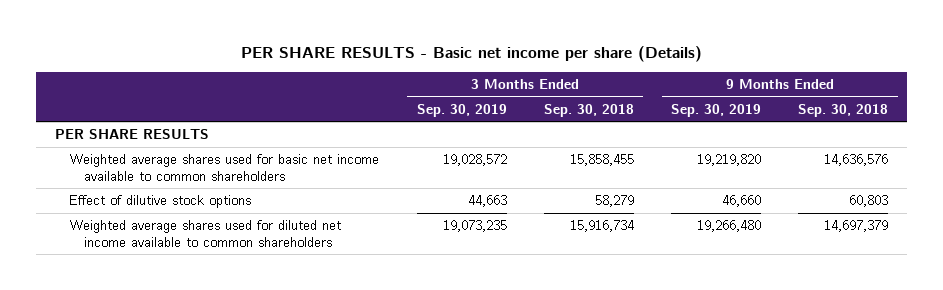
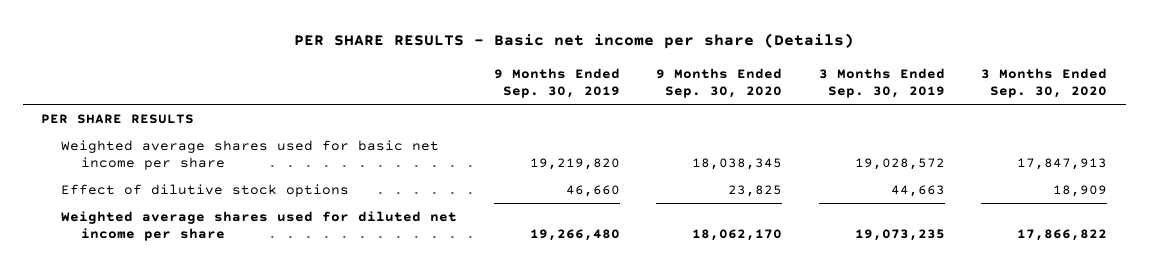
- | 3 Months Ended Sep. 30, 2019 | 3 Months Ended Sep. 30, 2018 | 9 Months Ended Sep. 30, 2019 | 9 Months Ended Sep. 30, 2018
+ | 9 Months Ended Sep. 30, 2019 | 9 Months Ended Sep. 30, 2020 | 3 Months Ended Sep. 30, 2019 | 3 Months Ended Sep. 30, 2020
- Weighted average shares used for basic net income available to common shareholders | 19,028,572 | 15,858,455 | 19,219,820 | 14,636,576
+ Weighted average shares used for basic net income per share | 19,219,820 | 18,038,345 | 19,028,572 | 17,847,913
- Weighted average shares used for diluted net income available to common shareholders | 19,073,235 | 15,916,734 | 19,266,480 | 14,697,379
+ Weighted average shares used for diluted net income per share | 19,266,480 | 18,062,170 | 19,073,235 | 17,866,822

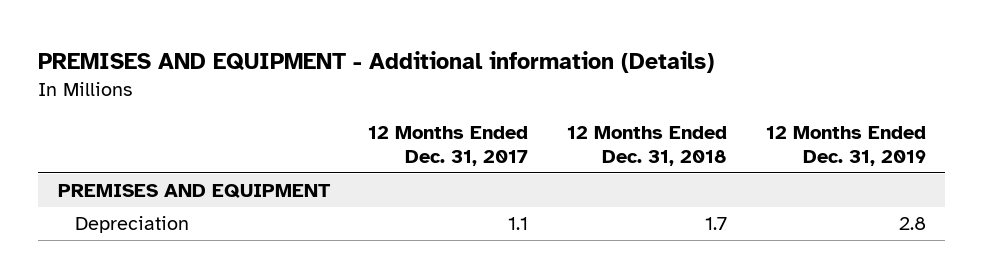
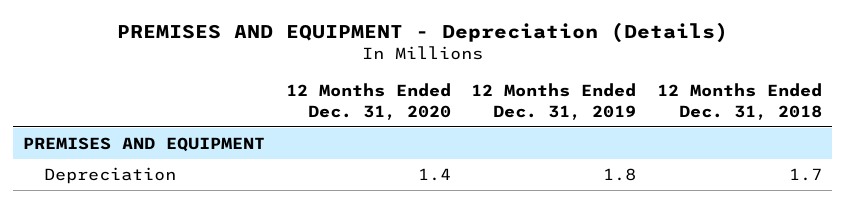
- PREMISES AND EQUIPMENT - Additional information (Details)
+ PREMISES AND EQUIPMENT - Depreciation (Details)
- | 12 Months Ended Dec. 31, 2017 | 12 Months Ended Dec. 31, 2018 | 12 Months Ended Dec. 31, 2019
+ | 12 Months Ended Dec. 31, 2020 | 12 Months Ended Dec. 31, 2019 | 12 Months Ended Dec. 31, 2018
- Depreciation | 1.1 | 1.7 | 2.8
+ Depreciation | 1.4 | 1.8 | 1.7

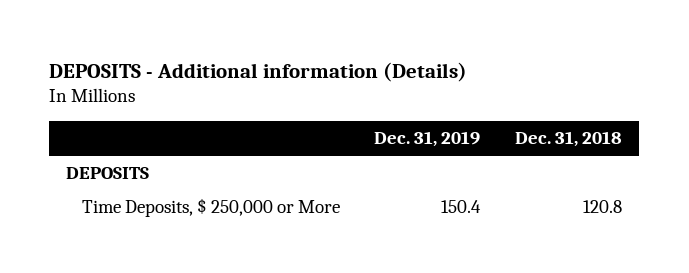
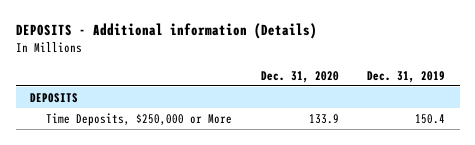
- | Dec. 31, 2019 | Dec. 31, 2018
+ | Dec. 31, 2020 | Dec. 31, 2019
- Time Deposits, $ 250,000 or More | 150.4 | 120.8
+ Time Deposits, $250,000 or More | 133.9 | 150.4

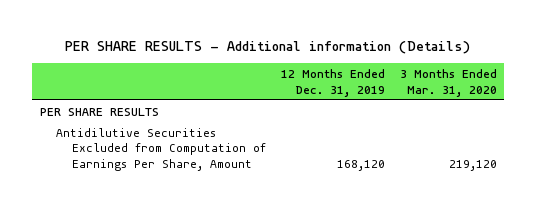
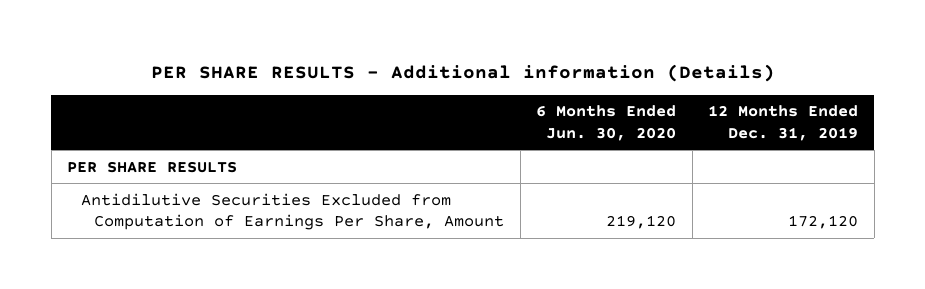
- | 12 Months Ended Dec. 31, 2019 | 3 Months Ended Mar. 31, 2020
+ | 6 Months Ended Jun. 30, 2020 | 12 Months Ended Dec. 31, 2019
- Antidilutive Securities Excluded from Computation of Earnings Per Share, Amount | 168,120 | 219,120
+ Antidilutive Securities Excluded from Computation of Earnings Per Share, Amount | 219,120 | 172,120

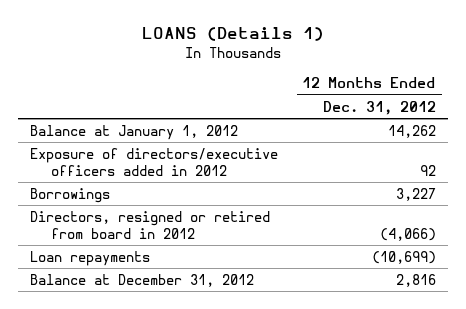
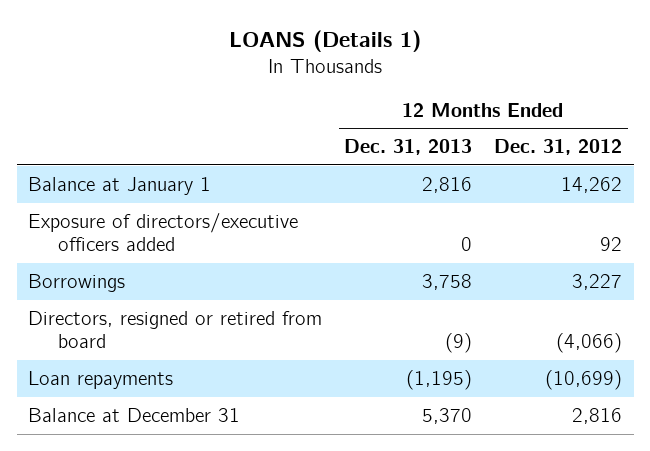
- | 12 Months Ended Dec. 31, 2012
+ | 12 Months Ended Dec. 31, 2013 | 12 Months Ended Dec. 31, 2012
- Balance at January 1, 2012 | 14,262
- Exposure of directors/executive officers added in 2012 | 92
+ Balance at January 1 | 2,816 | 14,262
+ Exposure of directors/executive officers added | 0 | 92
- Directors, resigned or retired from board in 2012 | (4,066)
+ Directors, resigned or retired from board | (9) | (4,066)
- Balance at December 31, 2012 | 2,816
+ Balance at December 31 | 5,370 | 2,816

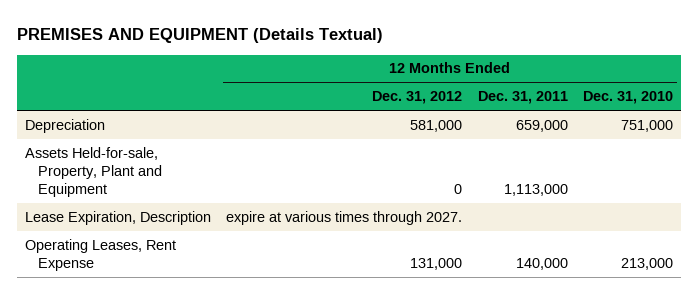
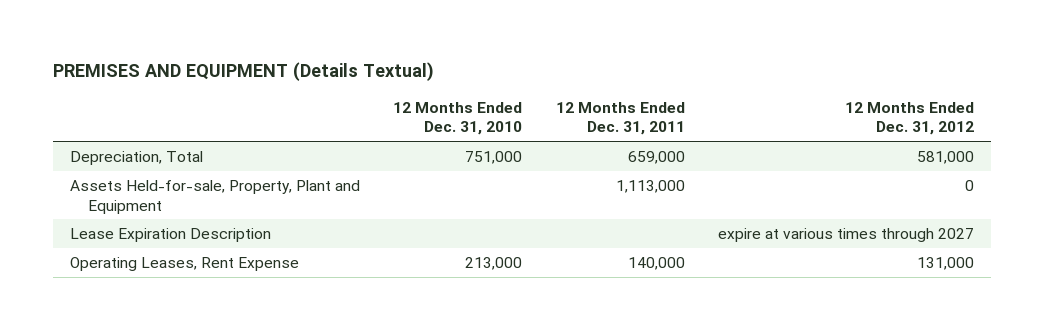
- | 12 Months Ended Dec. 31, 2012 | 12 Months Ended Dec. 31, 2011 | 12 Months Ended Dec. 31, 2010
+ | 12 Months Ended Dec. 31, 2010 | 12 Months Ended Dec. 31, 2011 | 12 Months Ended Dec. 31, 2012
- Depreciation | 581,000 | 659,000 | 751,000
+ Depreciation, Total | 751,000 | 659,000 | 581,000
- Lease Expiration, Description | expire at various times through 2027. | |
+ Lease Expiration Description | | | expire at various times through 2027

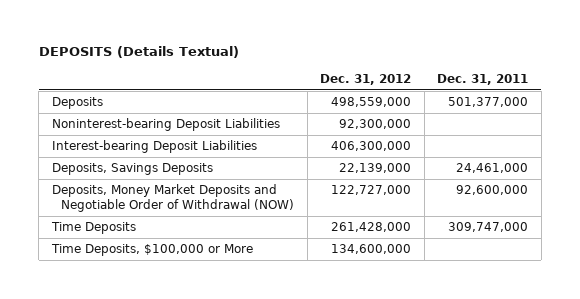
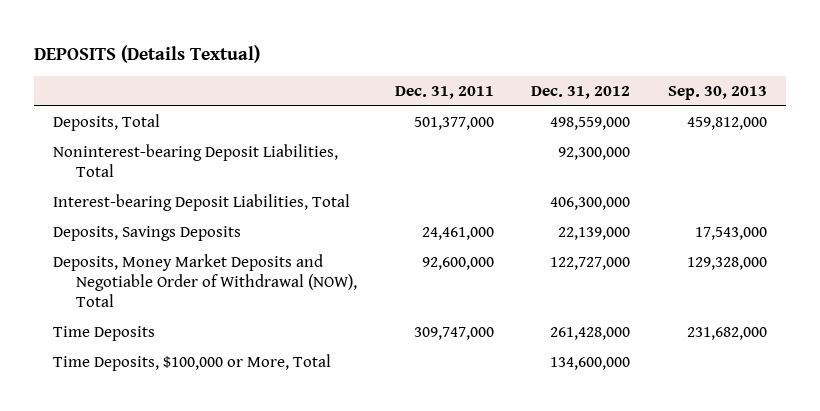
- | Dec. 31, 2012 | Dec. 31, 2011
+ | Dec. 31, 2011 | Dec. 31, 2012 | Sep. 30, 2013
- Deposits | 498,559,000 | 501,377,000
- Noninterest-bearing Deposit Liabilities | 92,300,000 |
- Interest-bearing Deposit Liabilities | 406,300,000 |
+ Deposits, Total | 501,377,000 | 498,559,000 | 459,812,000
+ Noninterest-bearing Deposit Liabilities, Total | | 92,300,000 |
+ Interest-bearing Deposit Liabilities, Total | | 406,300,000 |
- Deposits, Money Market Deposits and Negotiable Order of Withdrawal (NOW) | 122,727,000 | 92,600,000
+ Deposits, Money Market Deposits and Negotiable Order of Withdrawal (NOW), Total | 92,600,000 | 122,727,000 | 129,328,000
- Time Deposits, $100,000 or More | 134,600,000 |
+ Time Deposits, $100,000 or More, Total | | 134,600,000 |

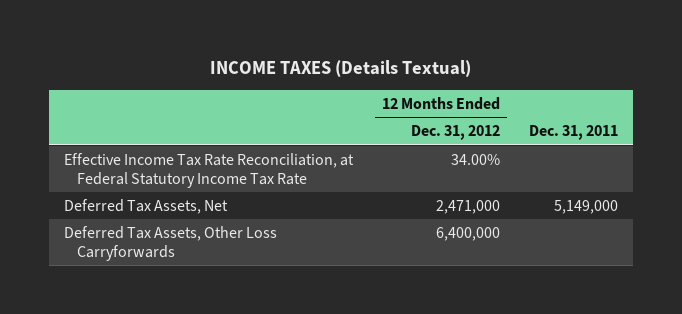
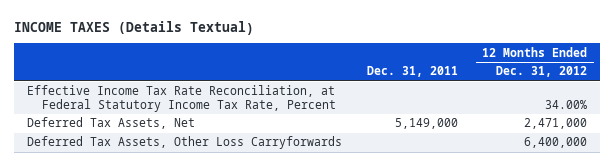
- | 12 Months Ended Dec. 31, 2012 | Dec. 31, 2011
+ | Dec. 31, 2011 | 12 Months Ended Dec. 31, 2012
- Effective Income Tax Rate Reconciliation, at Federal Statutory Income Tax Rate | 34.00% |
+ Effective Income Tax Rate Reconciliation, at Federal Statutory Income Tax Rate, Percent | | 34.00%

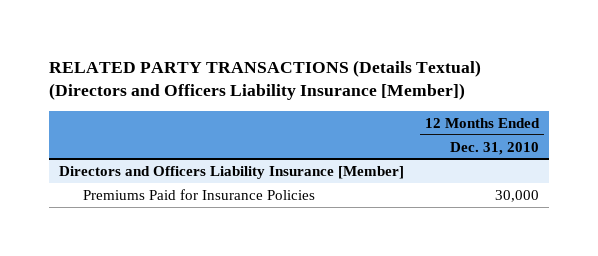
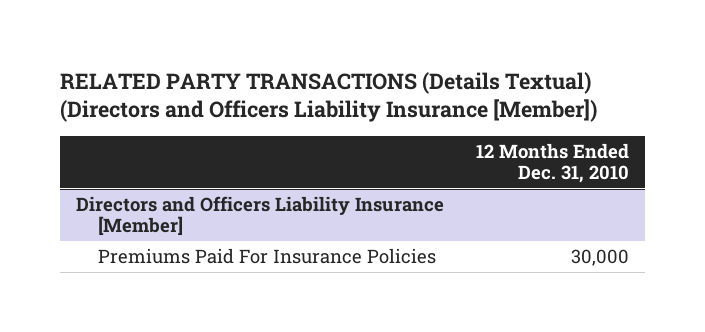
@ Directors and Officers Liability Insurance [Member]
- Premiums Paid for Insurance Policies | 30,000
+ Premiums Paid For Insurance Policies | 30,000

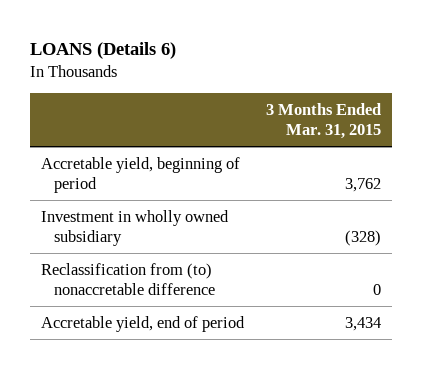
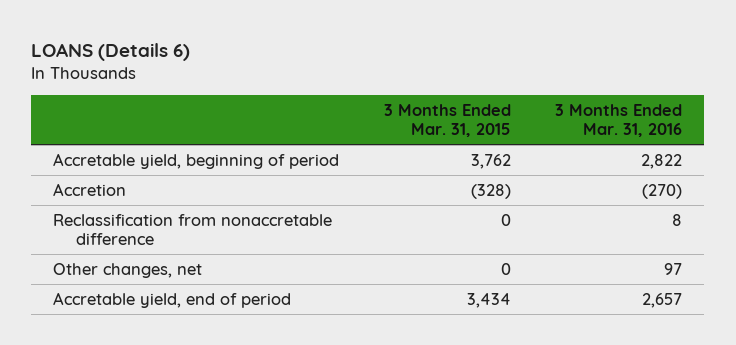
- | 3 Months Ended Mar. 31, 2015
+ | 3 Months Ended Mar. 31, 2015 | 3 Months Ended Mar. 31, 2016
- Investment in wholly owned subsidiary | (328)
- Reclassification from (to) nonaccretable difference | 0
+ Accretion | (328) | (270)
+ Reclassification from nonaccretable difference | 0 | 8
+ Other changes, net | 0 | 97

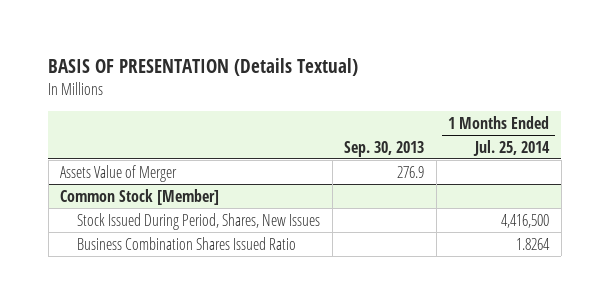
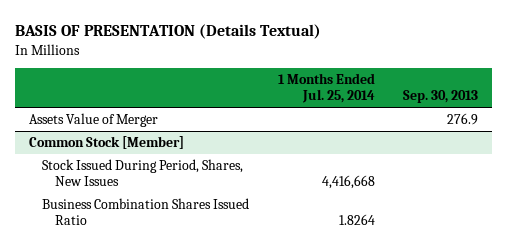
- | Sep. 30, 2013 | 1 Months Ended Jul. 25, 2014
+ | 1 Months Ended Jul. 25, 2014 | Sep. 30, 2013
@ Common Stock [Member]
- Stock Issued During Period, Shares, New Issues | | 4,416,500
+ Stock Issued During Period, Shares, New Issues | 4,416,668 |

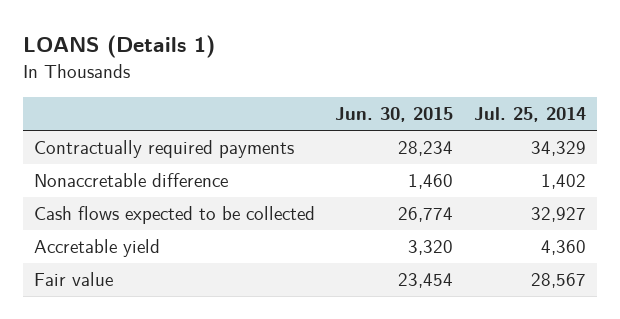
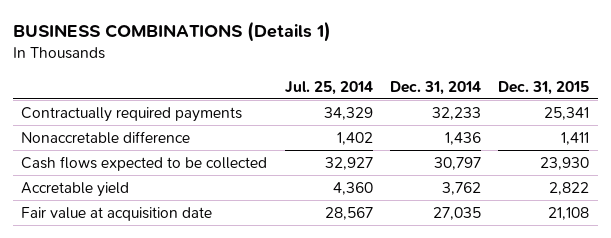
- LOANS (Details 1)
+ BUSINESS COMBINATIONS (Details 1)
- | Jun. 30, 2015 | Jul. 25, 2014
+ | Jul. 25, 2014 | Dec. 31, 2014 | Dec. 31, 2015
- Fair value | 23,454 | 28,567
+ Fair value at acquisition date | 28,567 | 27,035 | 21,108

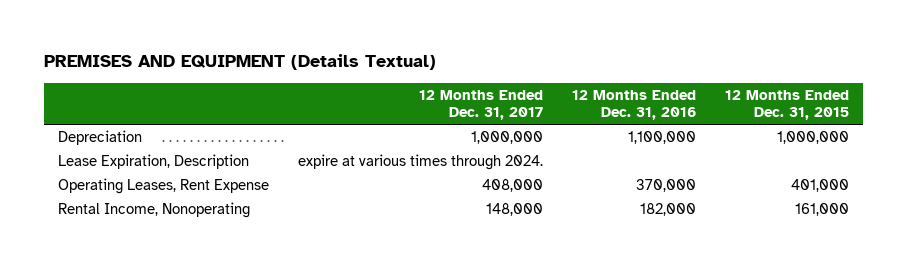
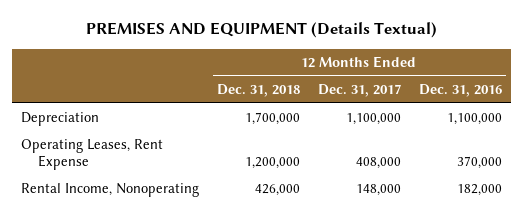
- | 12 Months Ended Dec. 31, 2017 | 12 Months Ended Dec. 31, 2016 | 12 Months Ended Dec. 31, 2015
+ | 12 Months Ended Dec. 31, 2018 | 12 Months Ended Dec. 31, 2017 | 12 Months Ended Dec. 31, 2016
- Depreciation | 1,000,000 | 1,100,000 | 1,000,000
- Lease Expiration, Description | expire at various times through 2024. | |
+ Depreciation | 1,700,000 | 1,100,000 | 1,100,000

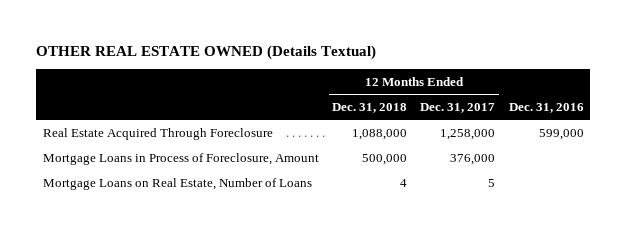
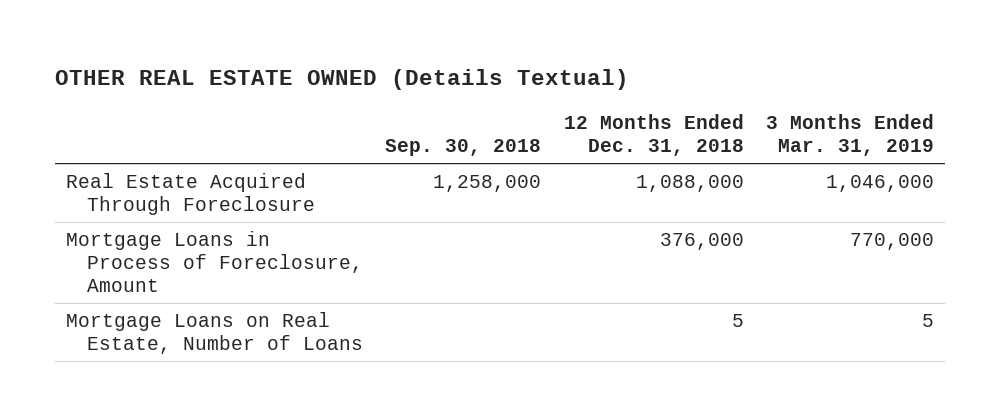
- | 12 Months Ended Dec. 31, 2018 | 12 Months Ended Dec. 31, 2017 | Dec. 31, 2016
+ | Sep. 30, 2018 | 12 Months Ended Dec. 31, 2018 | 3 Months Ended Mar. 31, 2019
- Mortgage Loans in Process of Foreclosure, Amount | 500,000 | 376,000 |
- Mortgage Loans on Real Estate, Number of Loans | 4 | 5 |
+ Mortgage Loans in Process of Foreclosure, Amount | | 376,000 | 770,000
+ Mortgage Loans on Real Estate, Number of Loans | | 5 | 5

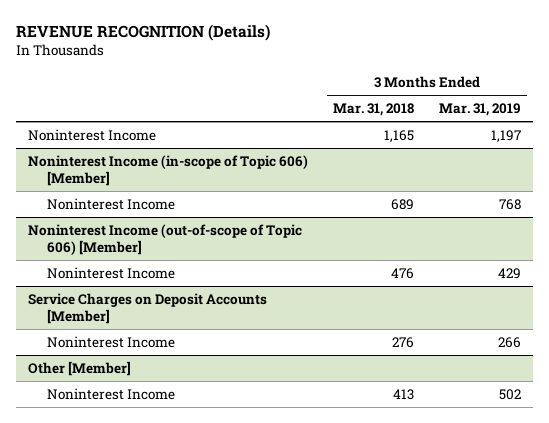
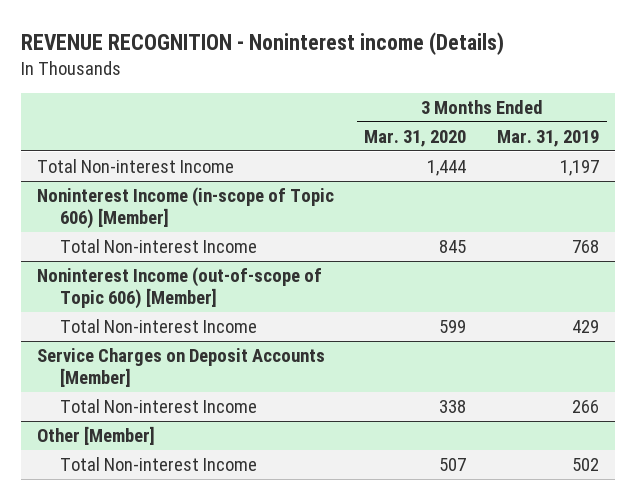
- REVENUE RECOGNITION (Details)
+ REVENUE RECOGNITION - Noninterest income (Details)
- | 3 Months Ended Mar. 31, 2018 | 3 Months Ended Mar. 31, 2019
+ | 3 Months Ended Mar. 31, 2020 | 3 Months Ended Mar. 31, 2019
- Noninterest Income | 1,165 | 1,197
+ Total Non-interest Income | 1,444 | 1,197
@ Noninterest Income (in-scope of Topic 606) [Member]
- Noninterest Income | 689 | 768
+ Total Non-interest Income | 845 | 768
@ Noninterest Income (out-of-scope of Topic 606) [Member]
- Noninterest Income | 476 | 429
+ Total Non-interest Income | 599 | 429
@ Service Charges on Deposit Accounts [Member]
- Noninterest Income | 276 | 266
+ Total Non-interest Income | 338 | 266
@ Other [Member]
- Noninterest Income | 413 | 502
+ Total Non-interest Income | 507 | 502

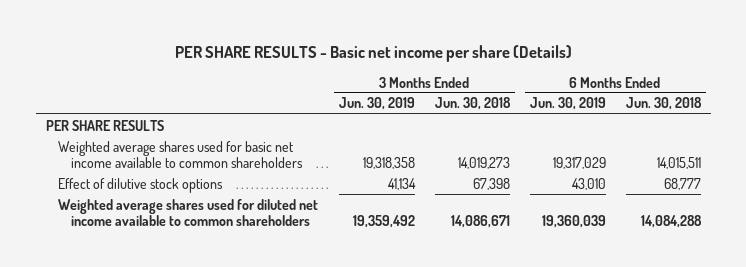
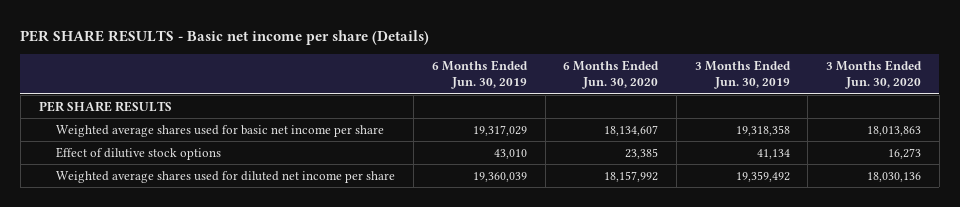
- | 3 Months Ended Jun. 30, 2019 | 3 Months Ended Jun. 30, 2018 | 6 Months Ended Jun. 30, 2019 | 6 Months Ended Jun. 30, 2018
+ | 6 Months Ended Jun. 30, 2019 | 6 Months Ended Jun. 30, 2020 | 3 Months Ended Jun. 30, 2019 | 3 Months Ended Jun. 30, 2020
- Weighted average shares used for basic net income available to common shareholders | 19,318,358 | 14,019,273 | 19,317,029 | 14,015,511
+ Weighted average shares used for basic net income per share | 19,317,029 | 18,134,607 | 19,318,358 | 18,013,863
- Weighted average shares used for diluted net income available to common shareholders | 19,359,492 | 14,086,671 | 19,360,039 | 14,084,288
+ Weighted average shares used for diluted net income per share | 19,360,039 | 18,157,992 | 19,359,492 | 18,030,136

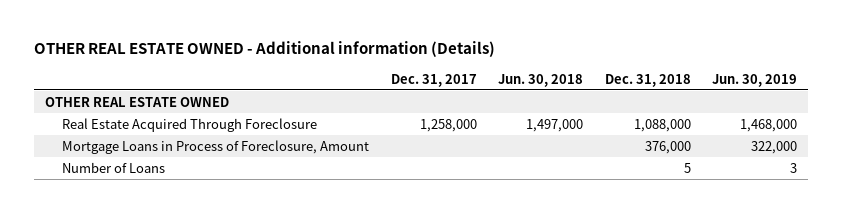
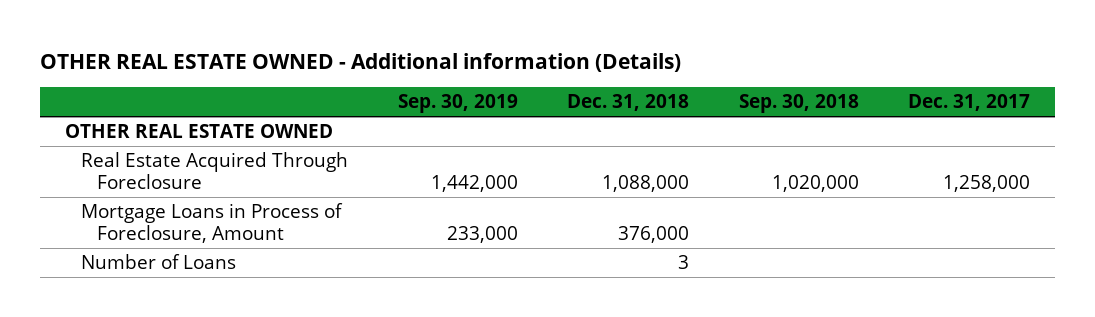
- | Dec. 31, 2017 | Jun. 30, 2018 | Dec. 31, 2018 | Jun. 30, 2019
+ | Sep. 30, 2019 | Dec. 31, 2018 | Sep. 30, 2018 | Dec. 31, 2017
- Number of Loans | | | 5 | 3
+ Number of Loans | | 3 | |

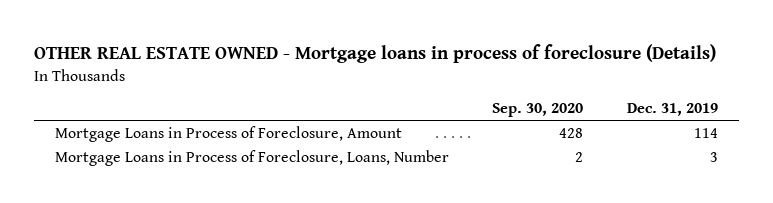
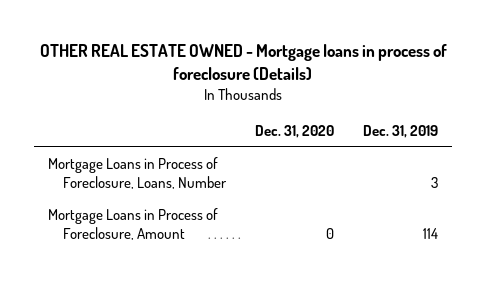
- | Sep. 30, 2020 | Dec. 31, 2019
+ | Dec. 31, 2020 | Dec. 31, 2019
moved down: Mortgage Loans in Process of Foreclosure, Amount | 0 | 114

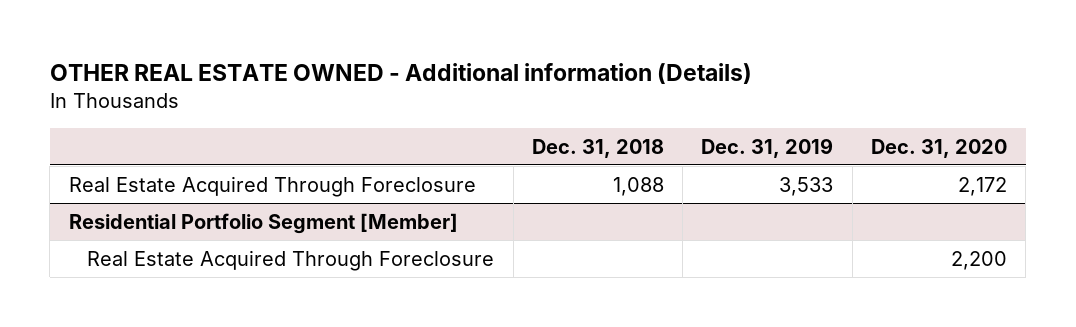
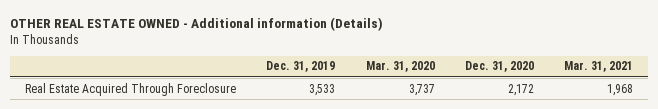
- | Dec. 31, 2018 | Dec. 31, 2019 | Dec. 31, 2020
+ | Dec. 31, 2019 | Mar. 31, 2020 | Dec. 31, 2020 | Mar. 31, 2021
- Residential Portfolio Segment [Member]
- Real Estate Acquired Through Foreclosure | | | 2,200

